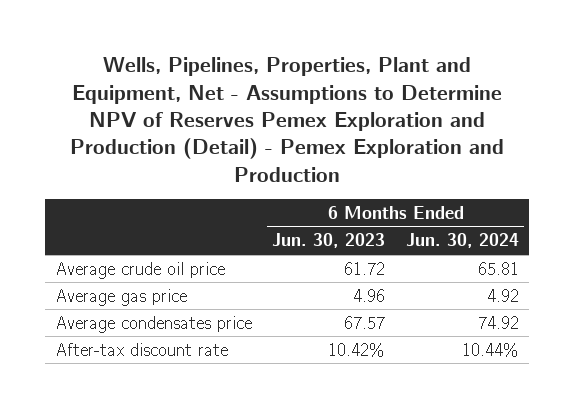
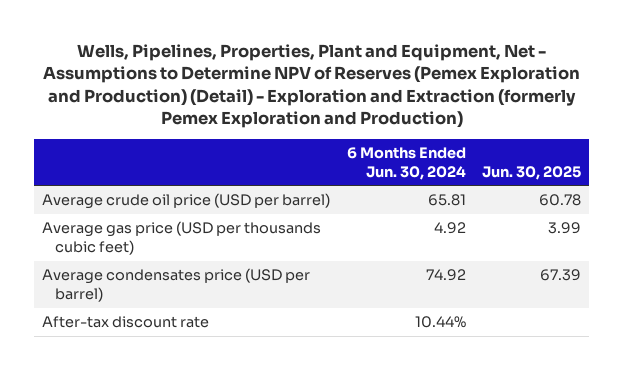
- Wells, Pipelines, Properties, Plant and Equipment, Net - Assumptions to Determine NPV of Reserves Pemex Exploration and Production (Detail) - Pemex Exploration and Production
+ Wells, Pipelines, Properties, Plant and Equipment, Net - Assumptions to Determine NPV of Reserves (Pemex Exploration and Production) (Detail) - Exploration and Extraction (formerly Pemex Exploration and Production)
- | 6 Months Ended Jun. 30, 2023 | 6 Months Ended Jun. 30, 2024
+ | 6 Months Ended Jun. 30, 2024 | Jun. 30, 2025
- Average crude oil price | 61.72 | 65.81
- Average gas price | 4.96 | 4.92
- Average condensates price | 67.57 | 74.92
+ Average crude oil price (USD per barrel) | 65.81 | 60.78
+ Average gas price (USD per thousands cubic feet) | 4.92 | 3.99
+ Average condensates price (USD per barrel) | 74.92 | 67.39

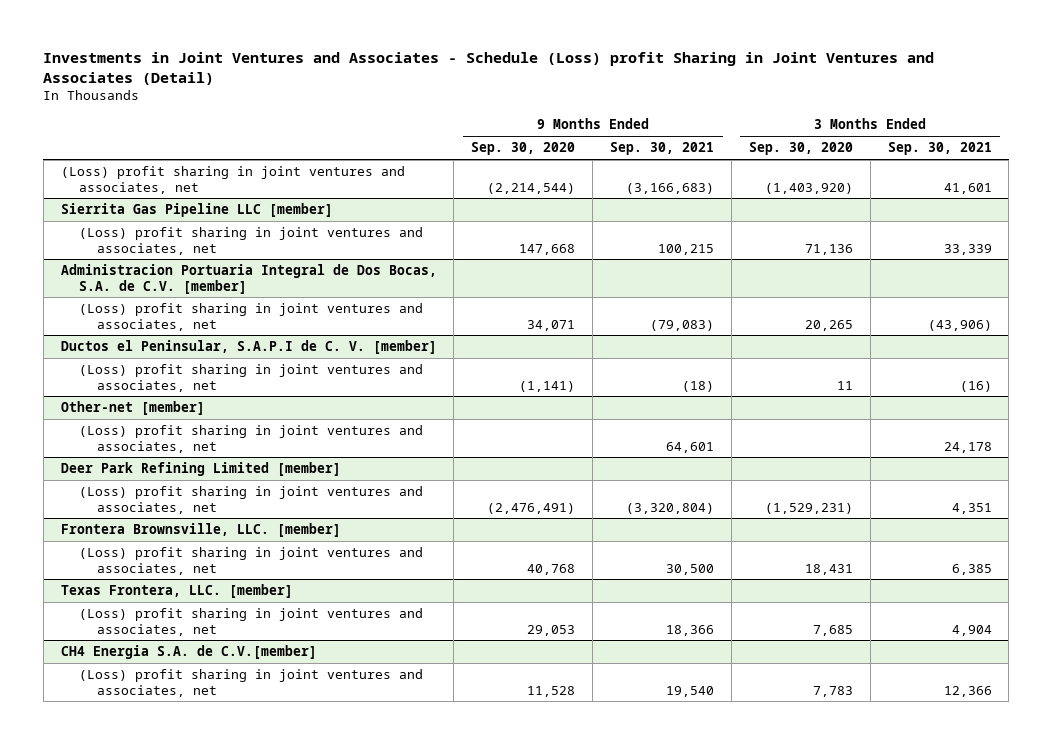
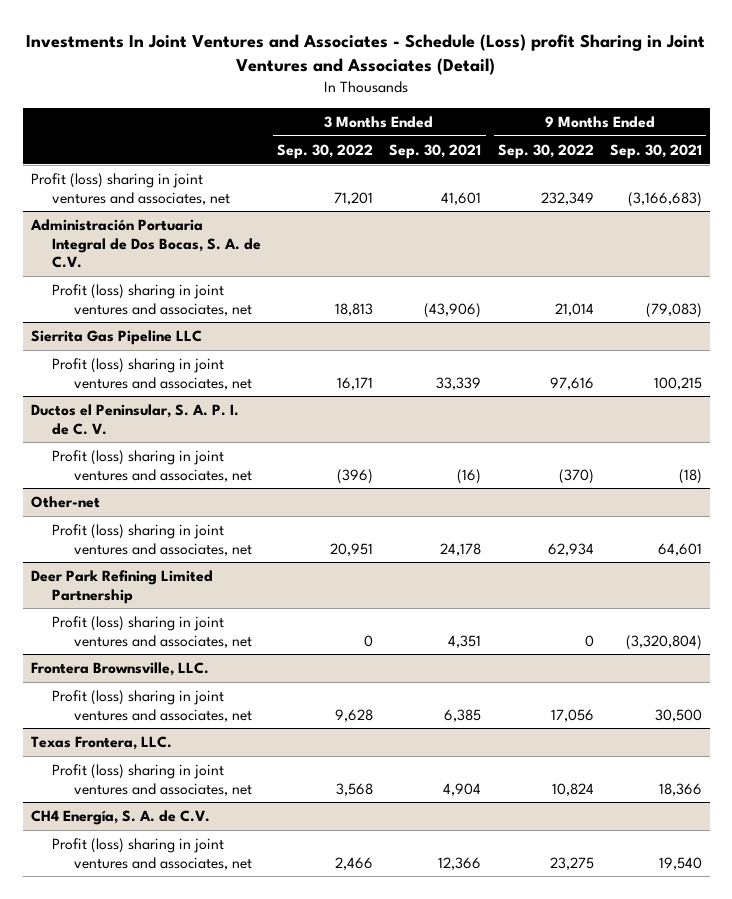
- Investments in Joint Ventures and Associates - Schedule (Loss) profit Sharing in Joint Ventures and Associates (Detail)
+ Investments In Joint Ventures and Associates - Schedule (Loss) profit Sharing in Joint Ventures and Associates (Detail)
- | 9 Months Ended Sep. 30, 2020 | 9 Months Ended Sep. 30, 2021 | 3 Months Ended Sep. 30, 2020 | 3 Months Ended Sep. 30, 2021
+ | 3 Months Ended Sep. 30, 2022 | 3 Months Ended Sep. 30, 2021 | 9 Months Ended Sep. 30, 2022 | 9 Months Ended Sep. 30, 2021
- (Loss) profit sharing in joint ventures and associates, net | (2,214,544) | (3,166,683) | (1,403,920) | 41,601
- Sierrita Gas Pipeline LLC [member]
- (Loss) profit sharing in joint ventures and associates, net | 147,668 | 100,215 | 71,136 | 33,339
- Administracion Portuaria Integral de Dos Bocas, S.A. de C.V. [member]
- (Loss) profit sharing in joint ventures and associates, net | 34,071 | (79,083) | 20,265 | (43,906)
- Ductos el Peninsular, S.A.P.I de C. V. [member]
- (Loss) profit sharing in joint ventures and associates, net | (1,141) | (18) | 11 | (16)
- Other-net [member]
- (Loss) profit sharing in joint ventures and associates, net | | 64,601 | | 24,178
- Deer Park Refining Limited [member]
- (Loss) profit sharing in joint ventures and associates, net | (2,476,491) | (3,320,804) | (1,529,231) | 4,351
- Frontera Brownsville, LLC. [member]
- (Loss) profit sharing in joint ventures and associates, net | 40,768 | 30,500 | 18,431 | 6,385
- Texas Frontera, LLC. [member]
- (Loss) profit sharing in joint ventures and associates, net | 29,053 | 18,366 | 7,685 | 4,904
- CH4 Energia S.A. de C.V.[member]
- (Loss) profit sharing in joint ventures and associates, net | 11,528 | 19,540 | 7,783 | 12,366
+ Profit (loss) sharing in joint ventures and associates, net | 71,201 | 41,601 | 232,349 | (3,166,683)
+ Administración Portuaria Integral de Dos Bocas, S. A. de C.V.
+ Profit (loss) sharing in joint ventures and associates, net | 18,813 | (43,906) | 21,014 | (79,083)
+ Sierrita Gas Pipeline LLC
+ Profit (loss) sharing in joint ventures and associates, net | 16,171 | 33,339 | 97,616 | 100,215
+ Ductos el Peninsular, S. A. P. I. de C. V.
+ Profit (loss) sharing in joint ventures and associates, net | (396) | (16) | (370) | (18)
+ Other-net
+ Profit (loss) sharing in joint ventures and associates, net | 20,951 | 24,178 | 62,934 | 64,601
+ Deer Park Refining Limited Partnership
+ Profit (loss) sharing in joint ventures and associates, net | 0 | 4,351 | 0 | (3,320,804)
+ Frontera Brownsville, LLC.
+ Profit (loss) sharing in joint ventures and associates, net | 9,628 | 6,385 | 17,056 | 30,500
+ Texas Frontera, LLC.
+ Profit (loss) sharing in joint ventures and associates, net | 3,568 | 4,904 | 10,824 | 18,366
+ CH4 Energía, S. A. de C.V.
+ Profit (loss) sharing in joint ventures and associates, net | 2,466 | 12,366 | 23,275 | 19,540

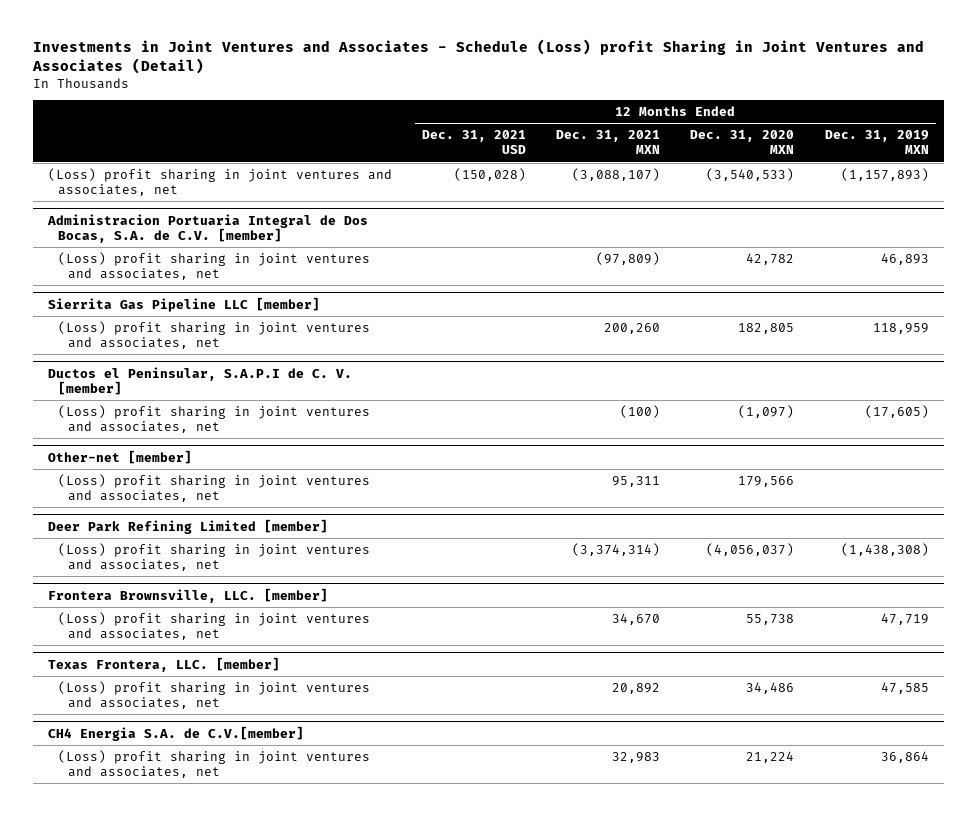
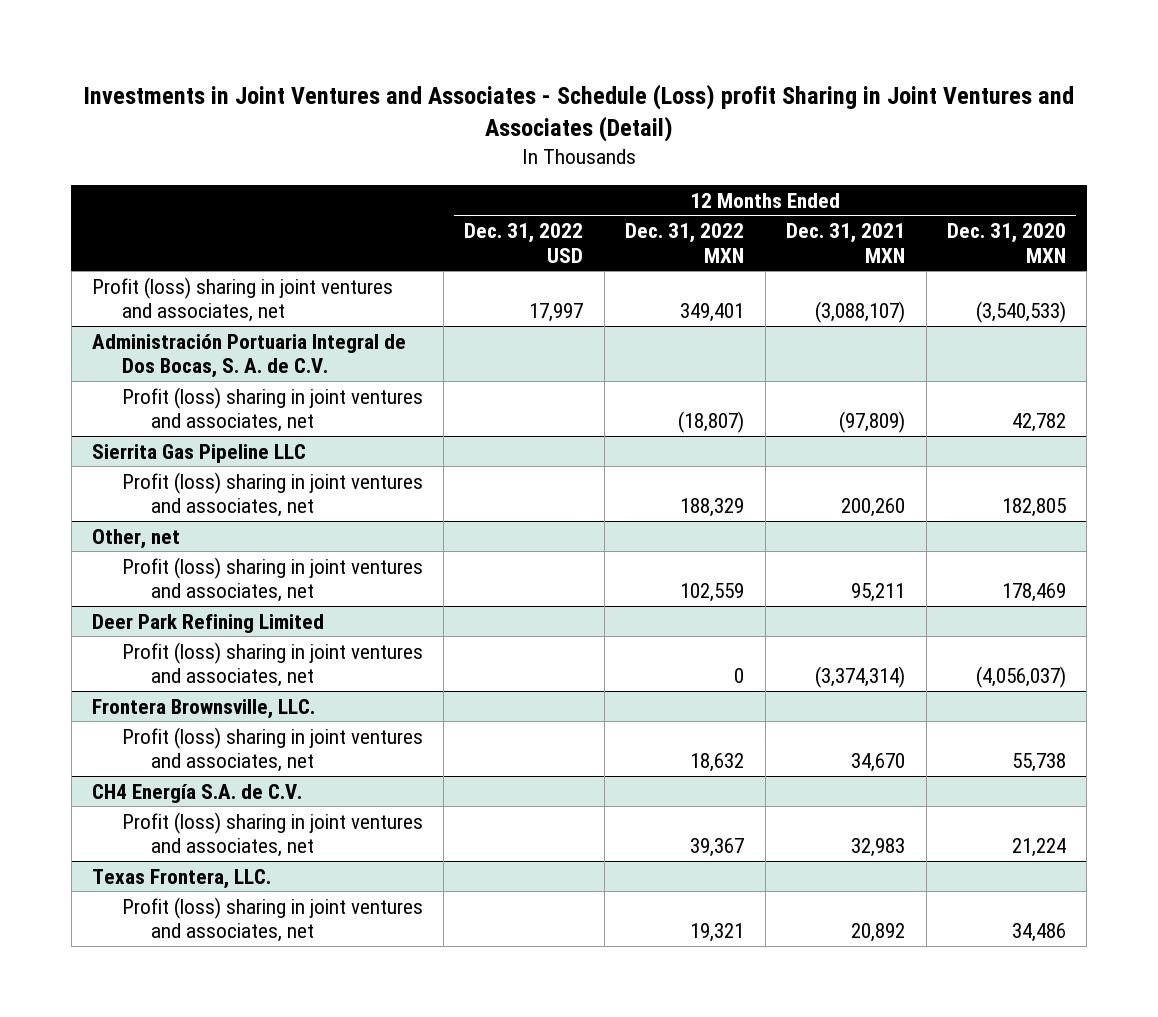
- | 12 Months Ended Dec. 31, 2021 USD | 12 Months Ended Dec. 31, 2021 MXN | 12 Months Ended Dec. 31, 2020 MXN | 12 Months Ended Dec. 31, 2019 MXN
+ | 12 Months Ended Dec. 31, 2022 USD | 12 Months Ended Dec. 31, 2022 MXN | 12 Months Ended Dec. 31, 2021 MXN | 12 Months Ended Dec. 31, 2020 MXN
- (Loss) profit sharing in joint ventures and associates, net | (150,028) | (3,088,107) | (3,540,533) | (1,157,893)
- Administracion Portuaria Integral de Dos Bocas, S.A. de C.V. [member]
- (Loss) profit sharing in joint ventures and associates, net | | (97,809) | 42,782 | 46,893
- Sierrita Gas Pipeline LLC [member]
- (Loss) profit sharing in joint ventures and associates, net | | 200,260 | 182,805 | 118,959
- Ductos el Peninsular, S.A.P.I de C. V. [member]
- (Loss) profit sharing in joint ventures and associates, net | | (100) | (1,097) | (17,605)
- Other-net [member]
- (Loss) profit sharing in joint ventures and associates, net | | 95,311 | 179,566 |
- Deer Park Refining Limited [member]
- (Loss) profit sharing in joint ventures and associates, net | | (3,374,314) | (4,056,037) | (1,438,308)
- Frontera Brownsville, LLC. [member]
- (Loss) profit sharing in joint ventures and associates, net | | 34,670 | 55,738 | 47,719
- Texas Frontera, LLC. [member]
- (Loss) profit sharing in joint ventures and associates, net | | 20,892 | 34,486 | 47,585
- CH4 Energia S.A. de C.V.[member]
- (Loss) profit sharing in joint ventures and associates, net | | 32,983 | 21,224 | 36,864
+ Profit (loss) sharing in joint ventures and associates, net | 17,997 | 349,401 | (3,088,107) | (3,540,533)
+ Administración Portuaria Integral de Dos Bocas, S. A. de C.V.
+ Profit (loss) sharing in joint ventures and associates, net | | (18,807) | (97,809) | 42,782
+ Sierrita Gas Pipeline LLC
+ Profit (loss) sharing in joint ventures and associates, net | | 188,329 | 200,260 | 182,805
+ Other, net
+ Profit (loss) sharing in joint ventures and associates, net | | 102,559 | 95,211 | 178,469
+ Deer Park Refining Limited
+ Profit (loss) sharing in joint ventures and associates, net | | 0 | (3,374,314) | (4,056,037)
+ Frontera Brownsville, LLC.
+ Profit (loss) sharing in joint ventures and associates, net | | 18,632 | 34,670 | 55,738
+ CH4 Energía S.A. de C.V.
+ Profit (loss) sharing in joint ventures and associates, net | | 39,367 | 32,983 | 21,224
+ Texas Frontera, LLC.
+ Profit (loss) sharing in joint ventures and associates, net | | 19,321 | 20,892 | 34,486

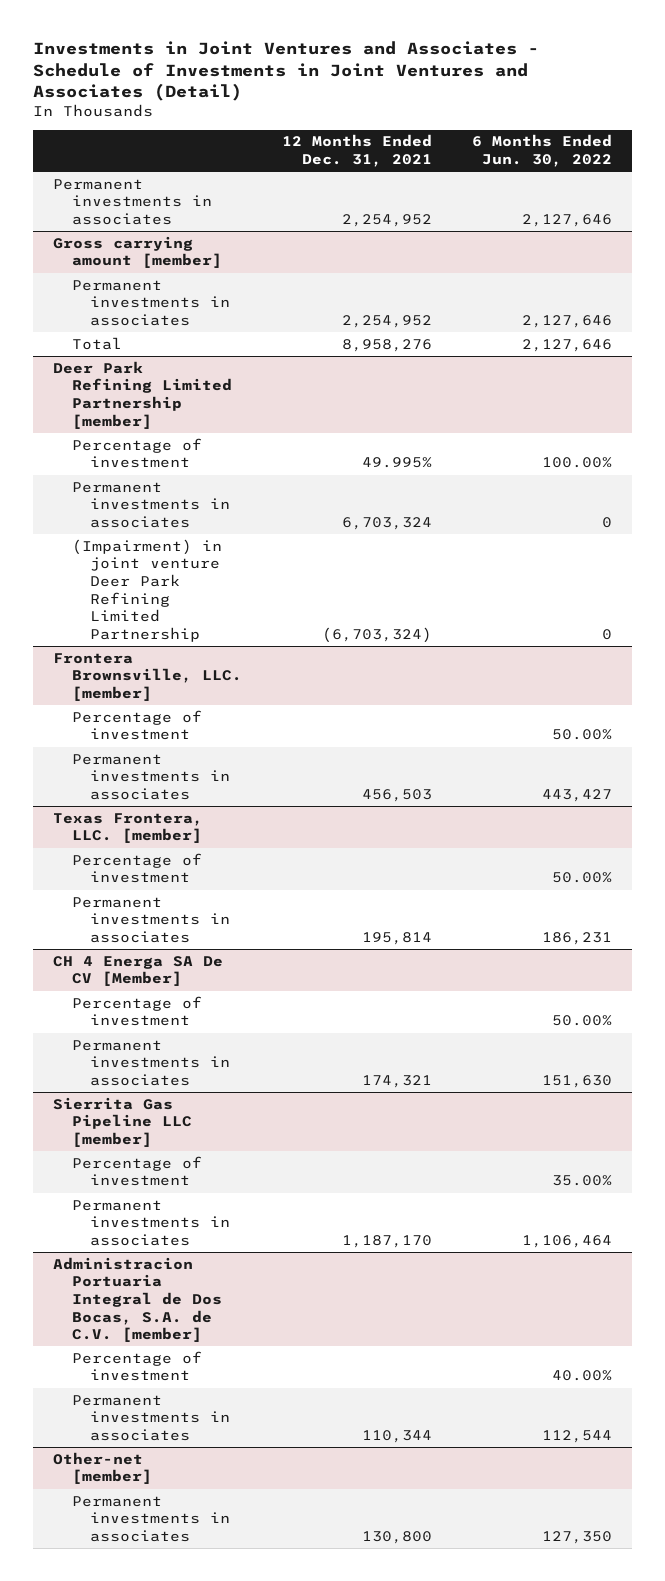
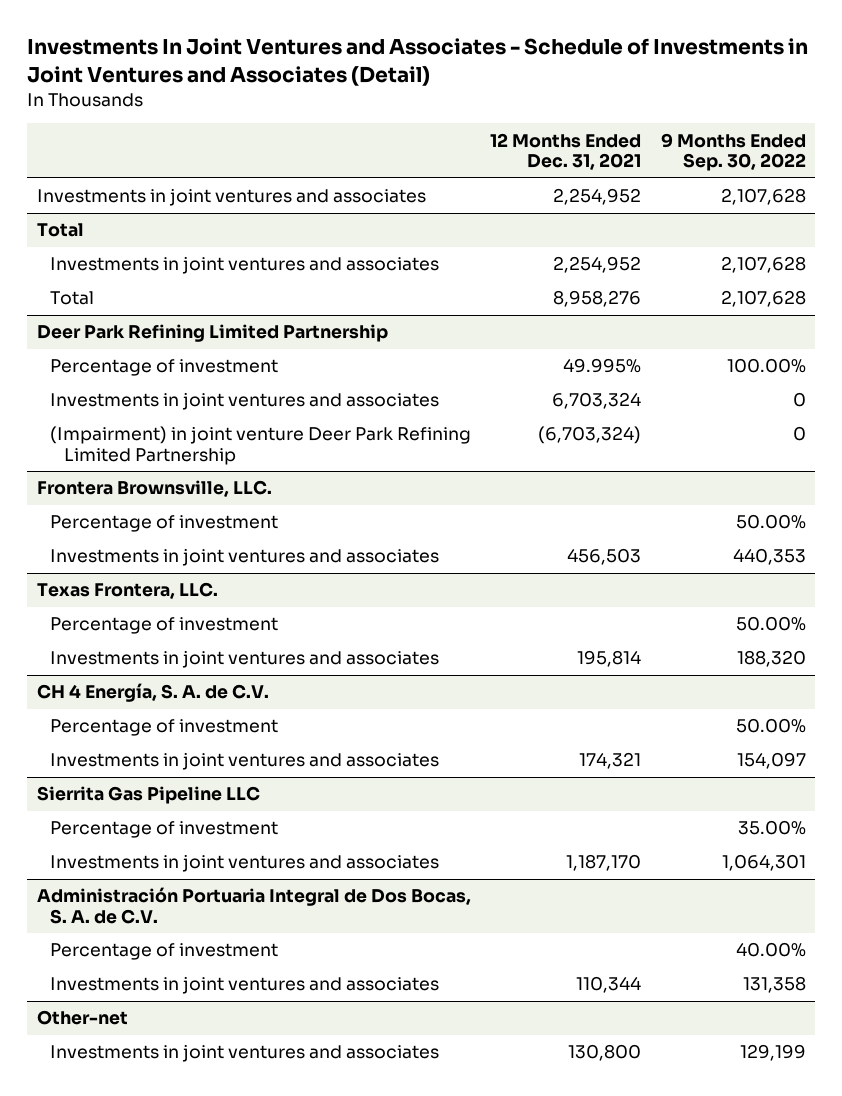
- Investments in Joint Ventures and Associates - Schedule of Investments in Joint Ventures and Associates (Detail)
+ Investments In Joint Ventures and Associates - Schedule of Investments in Joint Ventures and Associates (Detail)
- | 12 Months Ended Dec. 31, 2021 | 6 Months Ended Jun. 30, 2022
+ | 12 Months Ended Dec. 31, 2021 | 9 Months Ended Sep. 30, 2022
- Permanent investments in associates | 2,254,952 | 2,127,646
- Gross carrying amount [member]
- Permanent investments in associates | 2,254,952 | 2,127,646
+ Investments in joint ventures and associates | 2,254,952 | 2,107,628
+ Total
+ Investments in joint ventures and associates | 2,254,952 | 2,107,628
- Deer Park Refining Limited Partnership [member]
+ Deer Park Refining Limited Partnership
- Permanent investments in associates | 6,703,324 | 0
+ Investments in joint ventures and associates | 6,703,324 | 0
- Frontera Brownsville, LLC. [member]
+ Frontera Brownsville, LLC.
- Permanent investments in associates | 456,503 | 443,427
- Texas Frontera, LLC. [member]
+ Investments in joint ventures and associates | 456,503 | 440,353
+ Texas Frontera, LLC.
- Permanent investments in associates | 195,814 | 186,231
- CH 4 Energa SA De CV [Member]
+ Investments in joint ventures and associates | 195,814 | 188,320
+ CH 4 Energía, S. A. de C.V.
- Permanent investments in associates | 174,321 | 151,630
- Sierrita Gas Pipeline LLC [member]
+ Investments in joint ventures and associates | 174,321 | 154,097
+ Sierrita Gas Pipeline LLC
- Permanent investments in associates | 1,187,170 | 1,106,464
- Administracion Portuaria Integral de Dos Bocas, S.A. de C.V. [member]
+ Investments in joint ventures and associates | 1,187,170 | 1,064,301
+ Administración Portuaria Integral de Dos Bocas, S. A. de C.V.
- Permanent investments in associates | 110,344 | 112,544
- Other-net [member]
- Permanent investments in associates | 130,800 | 127,350
+ Investments in joint ventures and associates | 110,344 | 131,358
+ Other-net
+ Investments in joint ventures and associates | 130,800 | 129,199

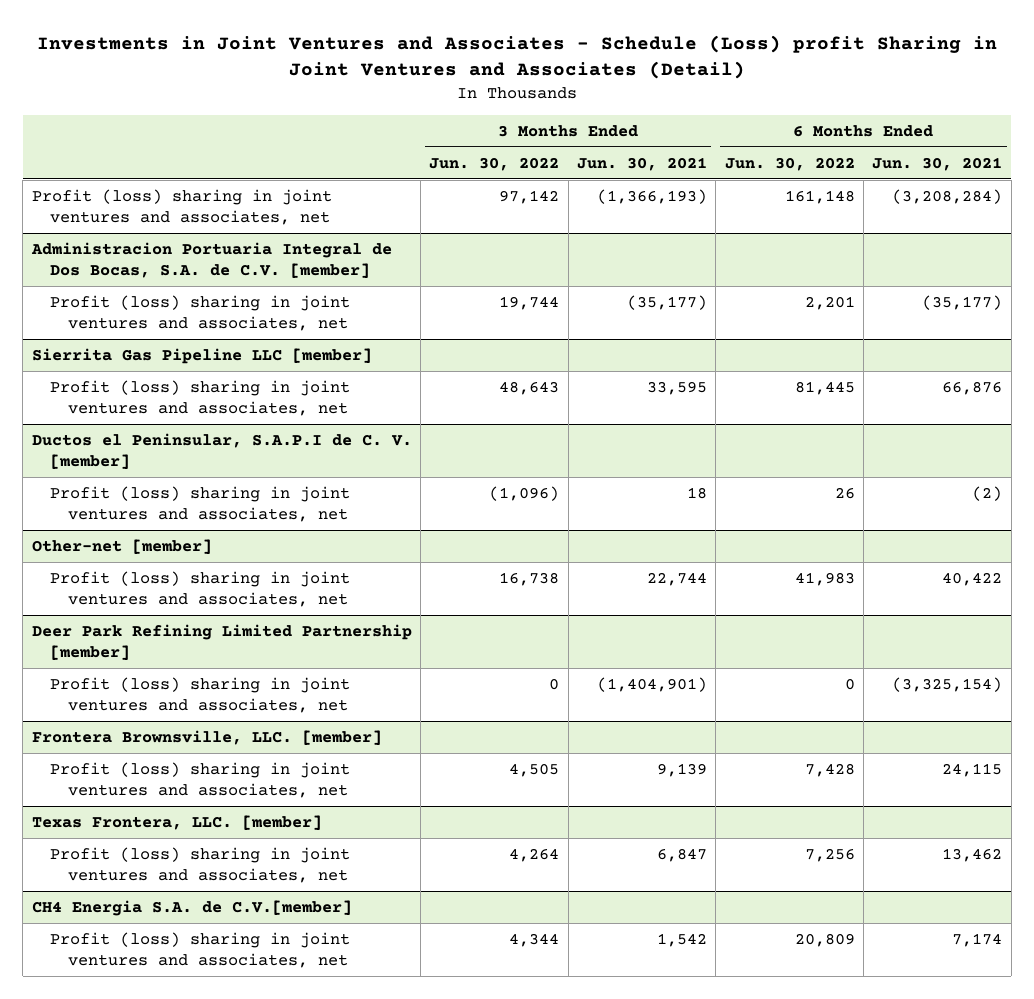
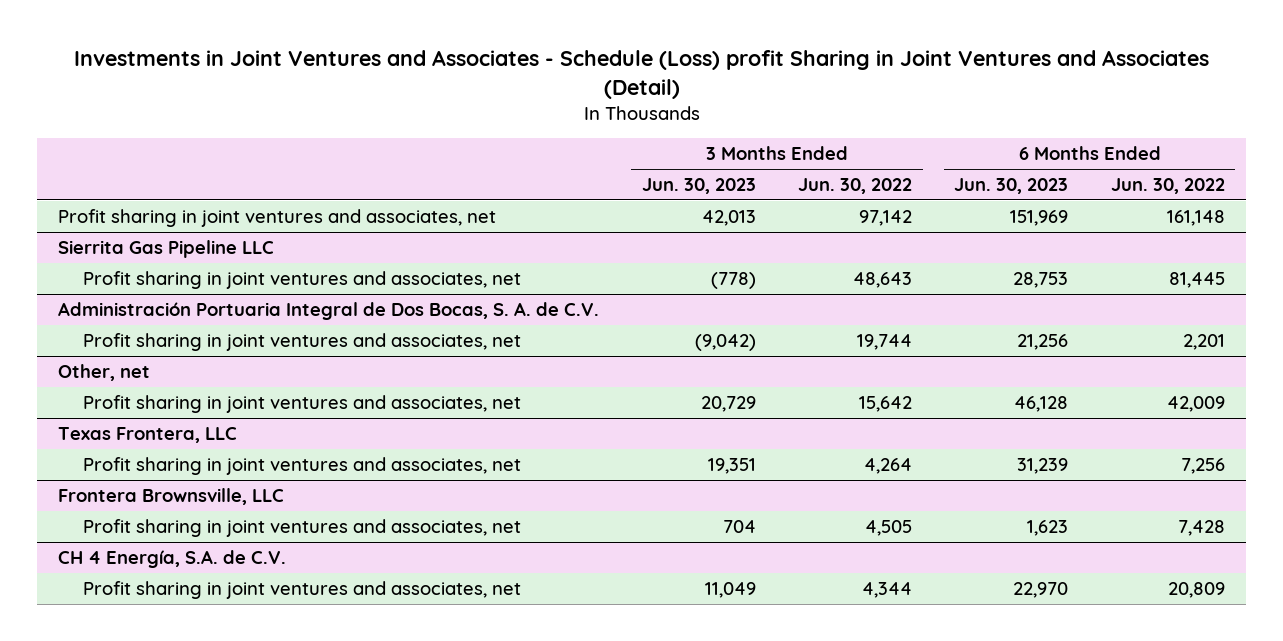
- | 3 Months Ended Jun. 30, 2022 | 3 Months Ended Jun. 30, 2021 | 6 Months Ended Jun. 30, 2022 | 6 Months Ended Jun. 30, 2021
+ | 3 Months Ended Jun. 30, 2023 | 3 Months Ended Jun. 30, 2022 | 6 Months Ended Jun. 30, 2023 | 6 Months Ended Jun. 30, 2022
- Profit (loss) sharing in joint ventures and associates, net | 97,142 | (1,366,193) | 161,148 | (3,208,284)
- Administracion Portuaria Integral de Dos Bocas, S.A. de C.V. [member]
- Profit (loss) sharing in joint ventures and associates, net | 19,744 | (35,177) | 2,201 | (35,177)
- Sierrita Gas Pipeline LLC [member]
- Profit (loss) sharing in joint ventures and associates, net | 48,643 | 33,595 | 81,445 | 66,876
- Ductos el Peninsular, S.A.P.I de C. V. [member]
- Profit (loss) sharing in joint ventures and associates, net | (1,096) | 18 | 26 | (2)
- Other-net [member]
- Profit (loss) sharing in joint ventures and associates, net | 16,738 | 22,744 | 41,983 | 40,422
- Deer Park Refining Limited Partnership [member]
- Profit (loss) sharing in joint ventures and associates, net | 0 | (1,404,901) | 0 | (3,325,154)
- Frontera Brownsville, LLC. [member]
- Profit (loss) sharing in joint ventures and associates, net | 4,505 | 9,139 | 7,428 | 24,115
- Texas Frontera, LLC. [member]
- Profit (loss) sharing in joint ventures and associates, net | 4,264 | 6,847 | 7,256 | 13,462
- CH4 Energia S.A. de C.V.[member]
- Profit (loss) sharing in joint ventures and associates, net | 4,344 | 1,542 | 20,809 | 7,174
+ Profit sharing in joint ventures and associates, net | 42,013 | 97,142 | 151,969 | 161,148
+ Sierrita Gas Pipeline LLC
+ Profit sharing in joint ventures and associates, net | (778) | 48,643 | 28,753 | 81,445
+ Administración Portuaria Integral de Dos Bocas, S. A. de C.V.
+ Profit sharing in joint ventures and associates, net | (9,042) | 19,744 | 21,256 | 2,201
+ Other, net
+ Profit sharing in joint ventures and associates, net | 20,729 | 15,642 | 46,128 | 42,009
+ Texas Frontera, LLC
+ Profit sharing in joint ventures and associates, net | 19,351 | 4,264 | 31,239 | 7,256
+ Frontera Brownsville, LLC
+ Profit sharing in joint ventures and associates, net | 704 | 4,505 | 1,623 | 7,428
+ CH 4 Energía, S.A. de C.V.
+ Profit sharing in joint ventures and associates, net | 11,049 | 4,344 | 22,970 | 20,809

